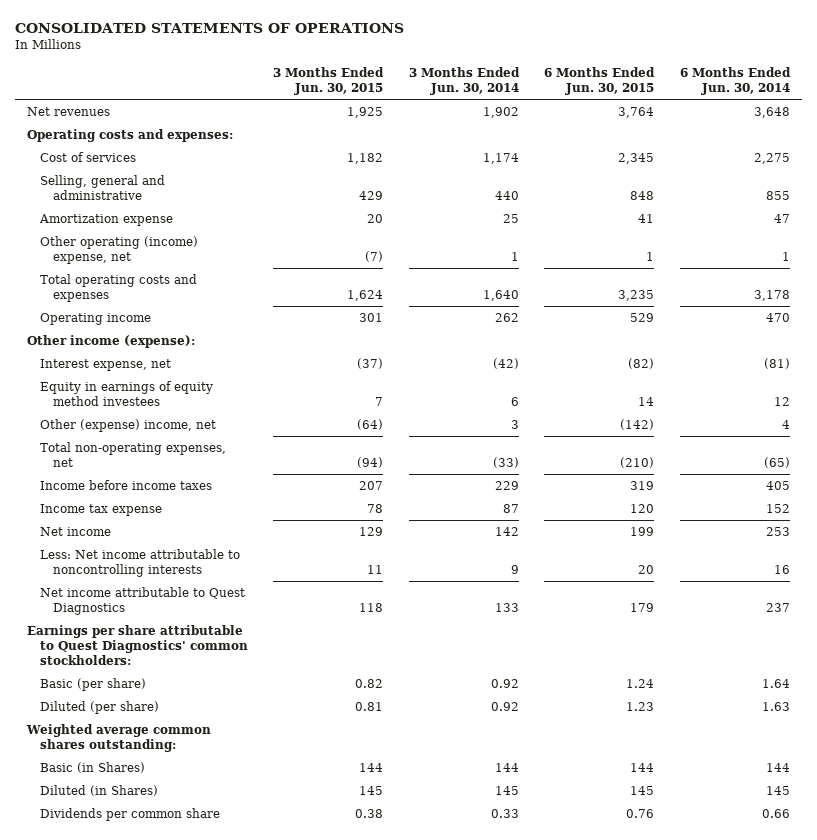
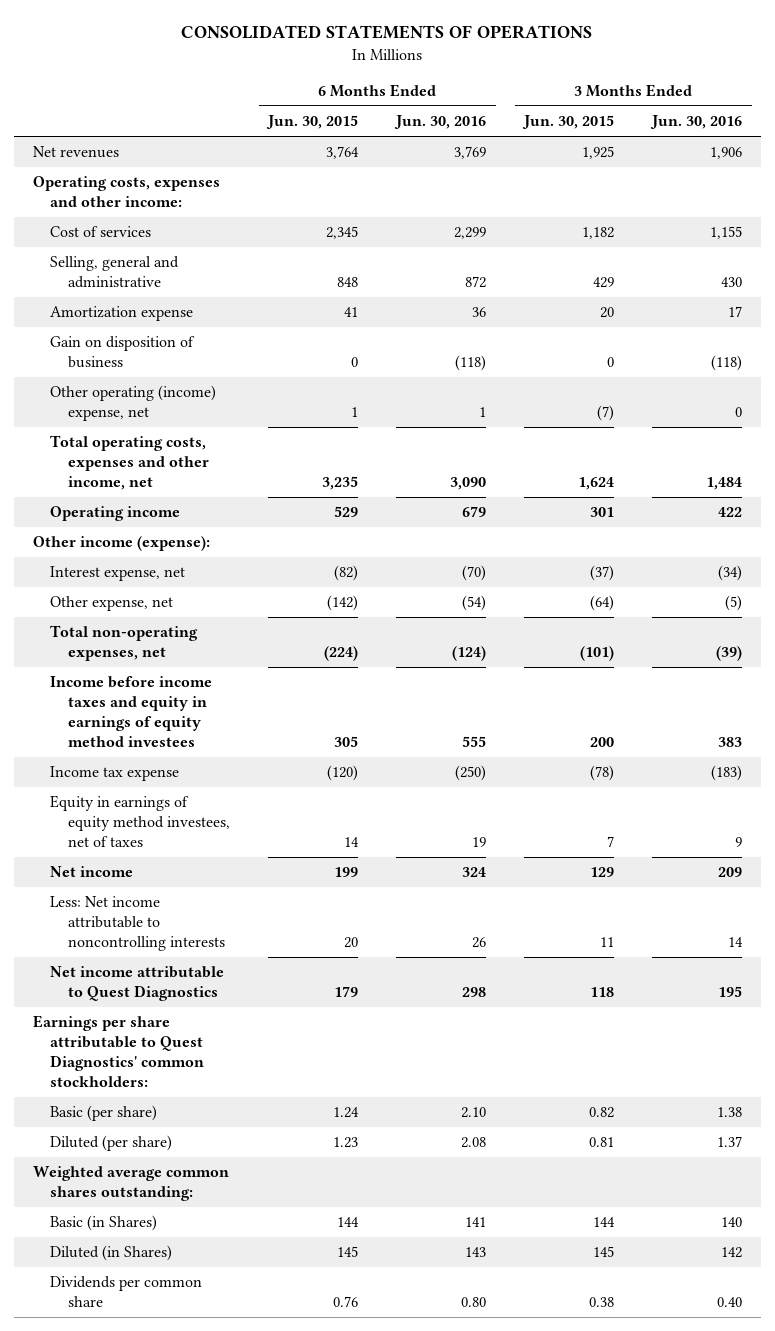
- | 3 Months Ended Jun. 30, 2015 | 3 Months Ended Jun. 30, 2014 | 6 Months Ended Jun. 30, 2015 | 6 Months Ended Jun. 30, 2014
+ | 6 Months Ended Jun. 30, 2015 | 6 Months Ended Jun. 30, 2016 | 3 Months Ended Jun. 30, 2015 | 3 Months Ended Jun. 30, 2016
- Operating costs and expenses:
+ Operating costs, expenses and other income:
+ Gain on disposition of business | 0 | (118) | 0 | (118)
- Total operating costs and expenses | 1,624 | 1,640 | 3,235 | 3,178
+ Total operating costs, expenses and other income, net | 3,235 | 3,090 | 1,624 | 1,484
- Equity in earnings of equity method investees | 7 | 6 | 14 | 12
- Other (expense) income, net | (64) | 3 | (142) | 4
- Total non-operating expenses, net | (94) | (33) | (210) | (65)
- Income before income taxes | 207 | 229 | 319 | 405
- Income tax expense | 78 | 87 | 120 | 152
+ Other expense, net | (142) | (54) | (64) | (5)
+ Total non-operating expenses, net | (224) | (124) | (101) | (39)
+ Income before income taxes and equity in earnings of equity method investees | 305 | 555 | 200 | 383
+ Income tax expense | (120) | (250) | (78) | (183)
+ Equity in earnings of equity method investees, net of taxes | 14 | 19 | 7 | 9

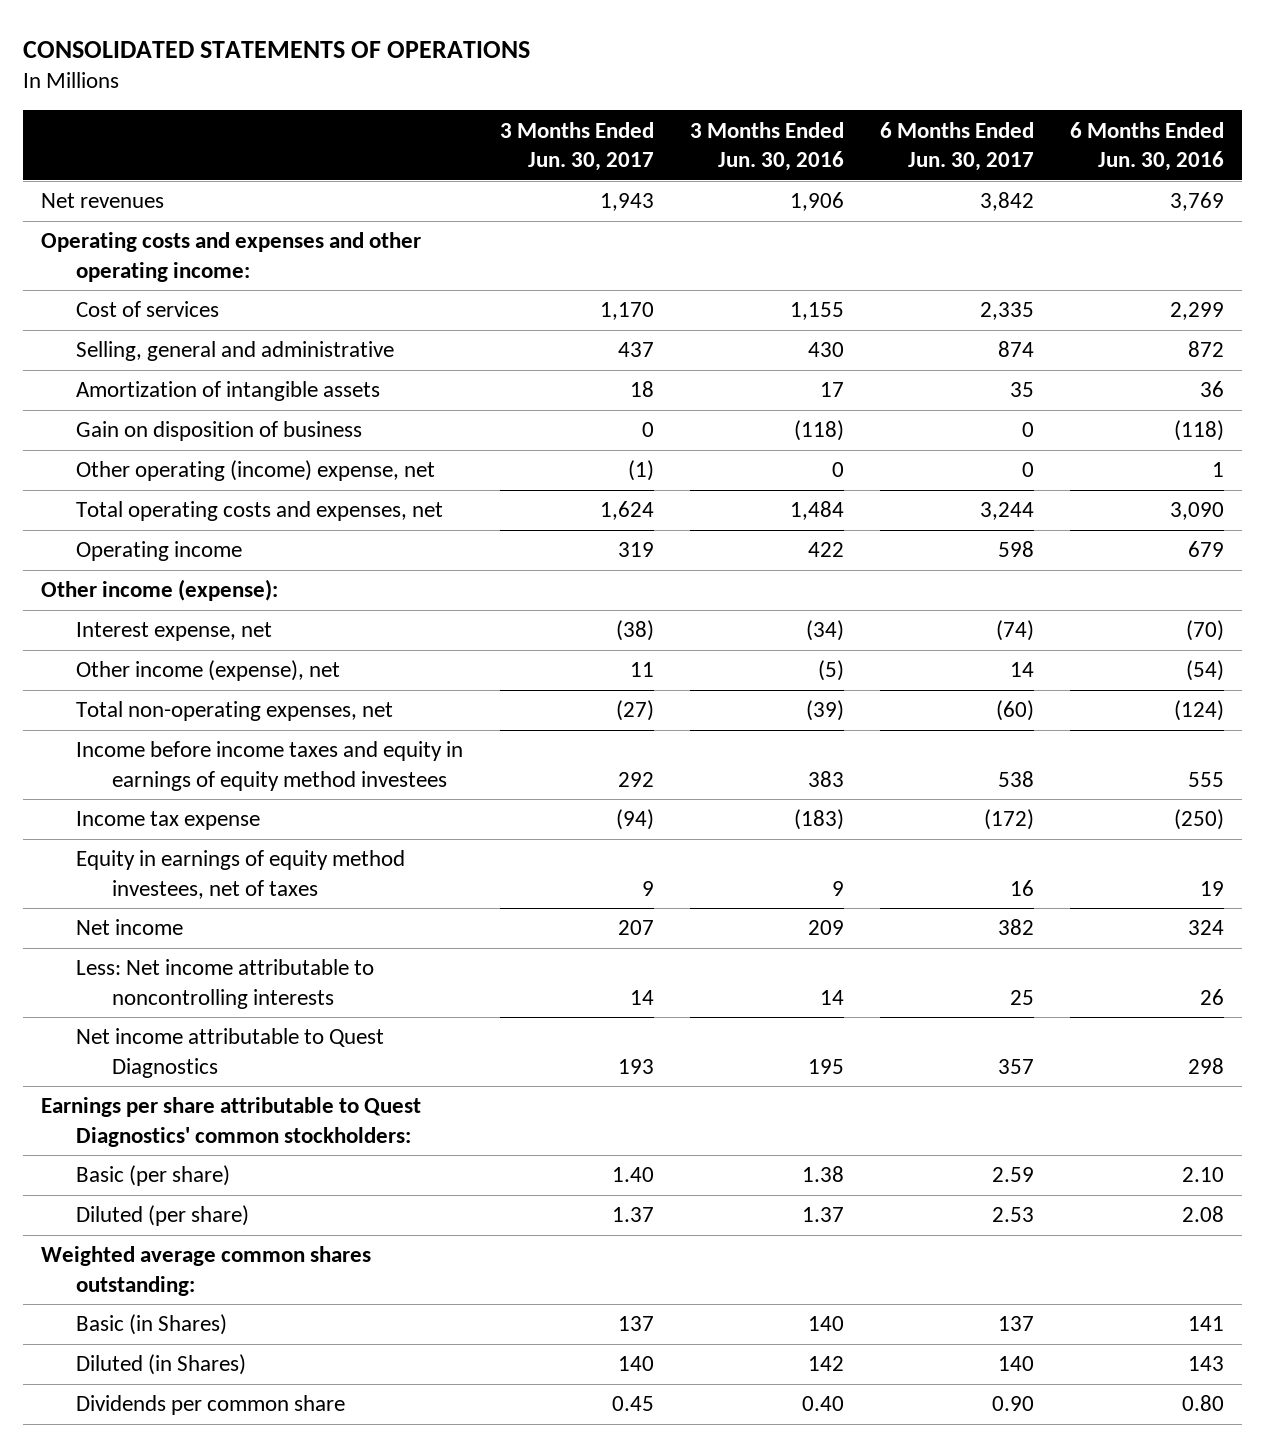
- | 6 Months Ended Jun. 30, 2015 | 6 Months Ended Jun. 30, 2016 | 3 Months Ended Jun. 30, 2015 | 3 Months Ended Jun. 30, 2016
+ | 3 Months Ended Jun. 30, 2017 | 3 Months Ended Jun. 30, 2016 | 6 Months Ended Jun. 30, 2017 | 6 Months Ended Jun. 30, 2016
- Operating costs, expenses and other income:
+ Operating costs and expenses and other operating income:
- Amortization expense | 41 | 36 | 20 | 17
+ Amortization of intangible assets | 18 | 17 | 35 | 36
- Total operating costs, expenses and other income, net | 3,235 | 3,090 | 1,624 | 1,484
+ Total operating costs and expenses, net | 1,624 | 1,484 | 3,244 | 3,090
- Other expense, net | (142) | (54) | (64) | (5)
+ Other income (expense), net | 11 | (5) | 14 | (54)

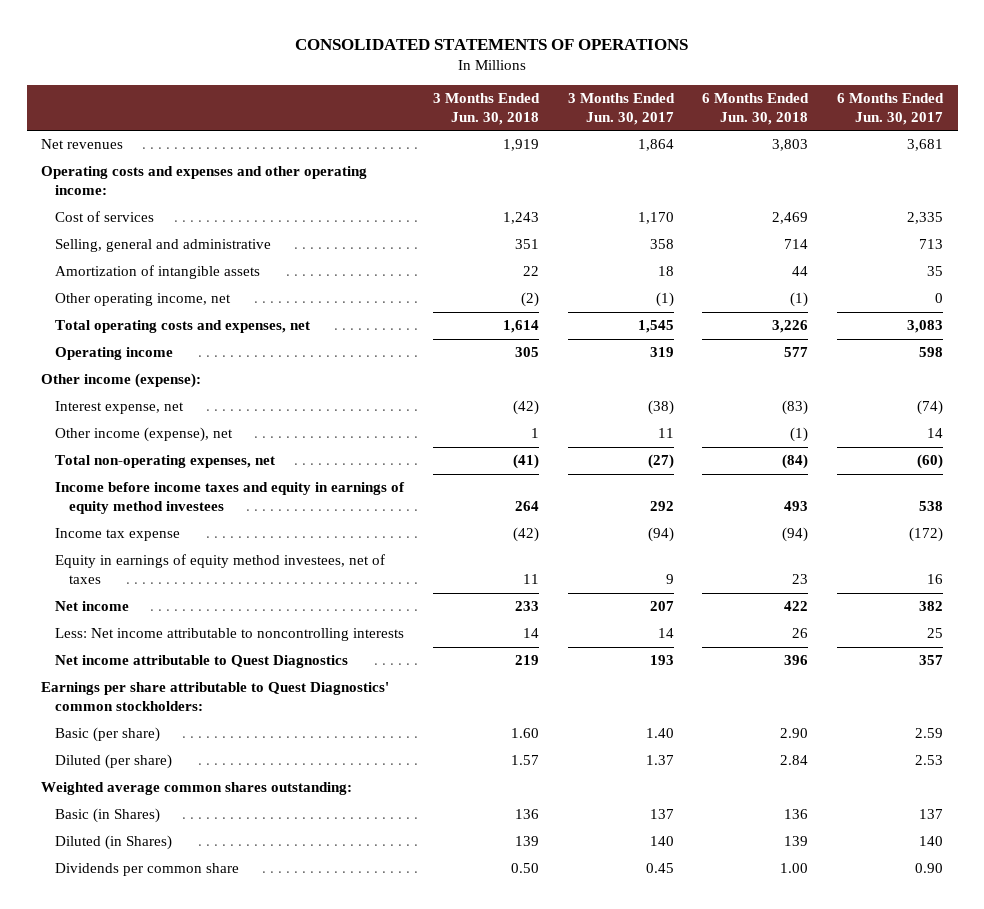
- | 3 Months Ended Jun. 30, 2017 | 3 Months Ended Jun. 30, 2016 | 6 Months Ended Jun. 30, 2017 | 6 Months Ended Jun. 30, 2016
+ | 3 Months Ended Jun. 30, 2018 | 3 Months Ended Jun. 30, 2017 | 6 Months Ended Jun. 30, 2018 | 6 Months Ended Jun. 30, 2017
- Net revenues | 1,943 | 1,906 | 3,842 | 3,769
+ Net revenues | 1,919 | 1,864 | 3,803 | 3,681
- Selling, general and administrative | 437 | 430 | 874 | 872
+ Selling, general and administrative | 351 | 358 | 714 | 713
- Gain on disposition of business | 0 | (118) | 0 | (118)
- Other operating (income) expense, net | (1) | 0 | 0 | 1
- Total operating costs and expenses, net | 1,624 | 1,484 | 3,244 | 3,090
+ Other operating income, net | (2) | (1) | (1) | 0
+ Total operating costs and expenses, net | 1,614 | 1,545 | 3,226 | 3,083

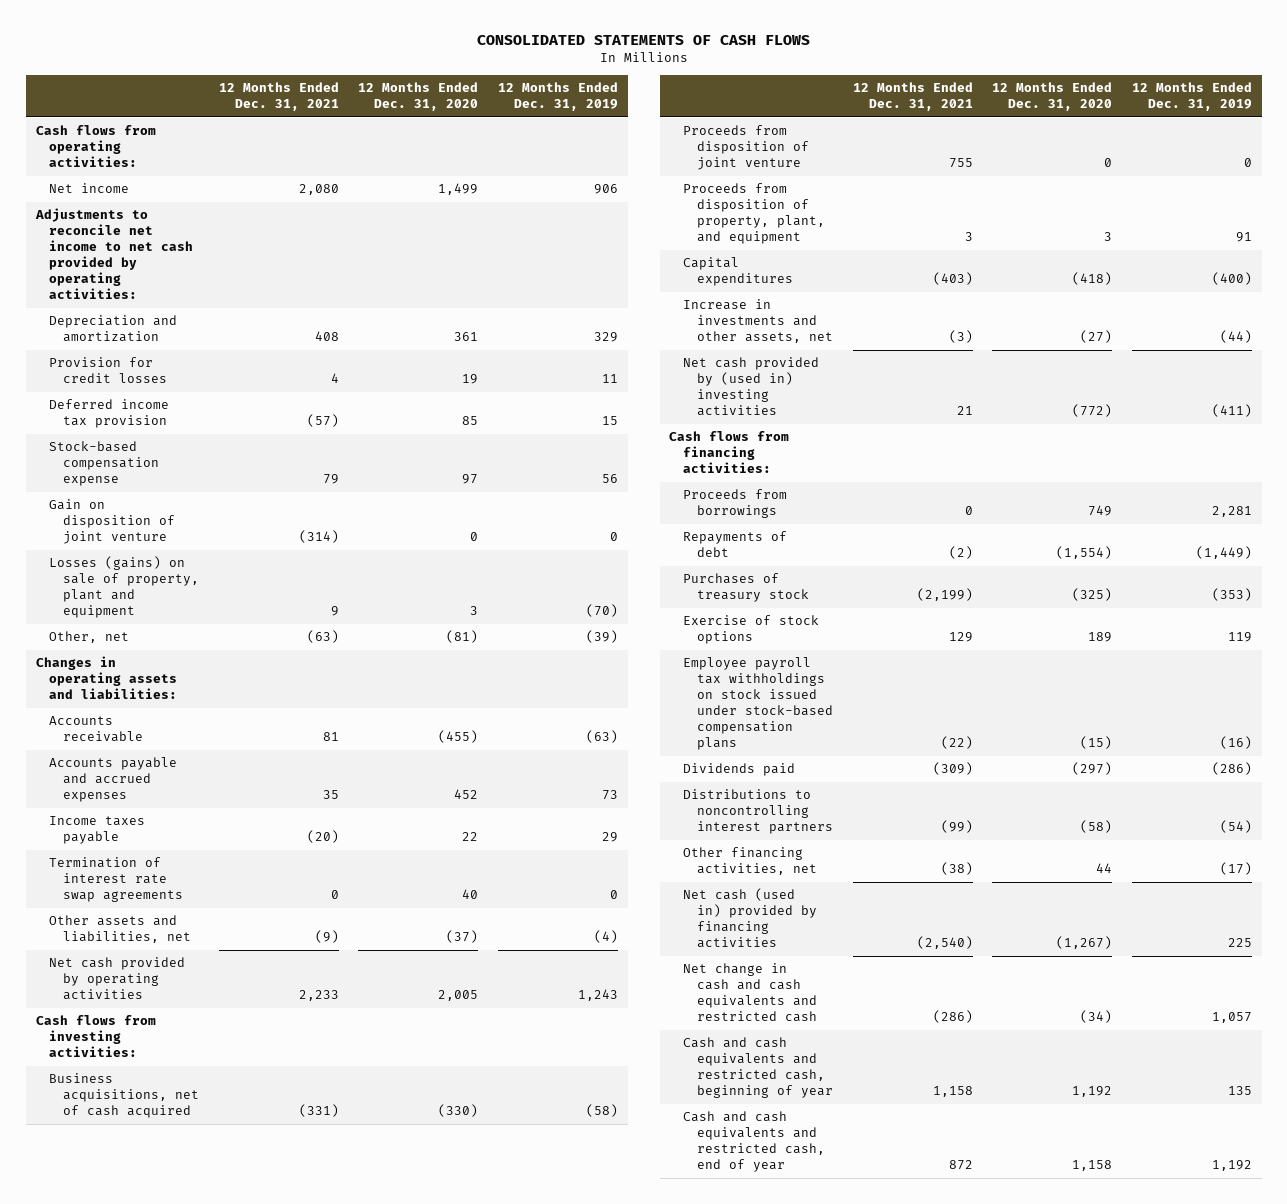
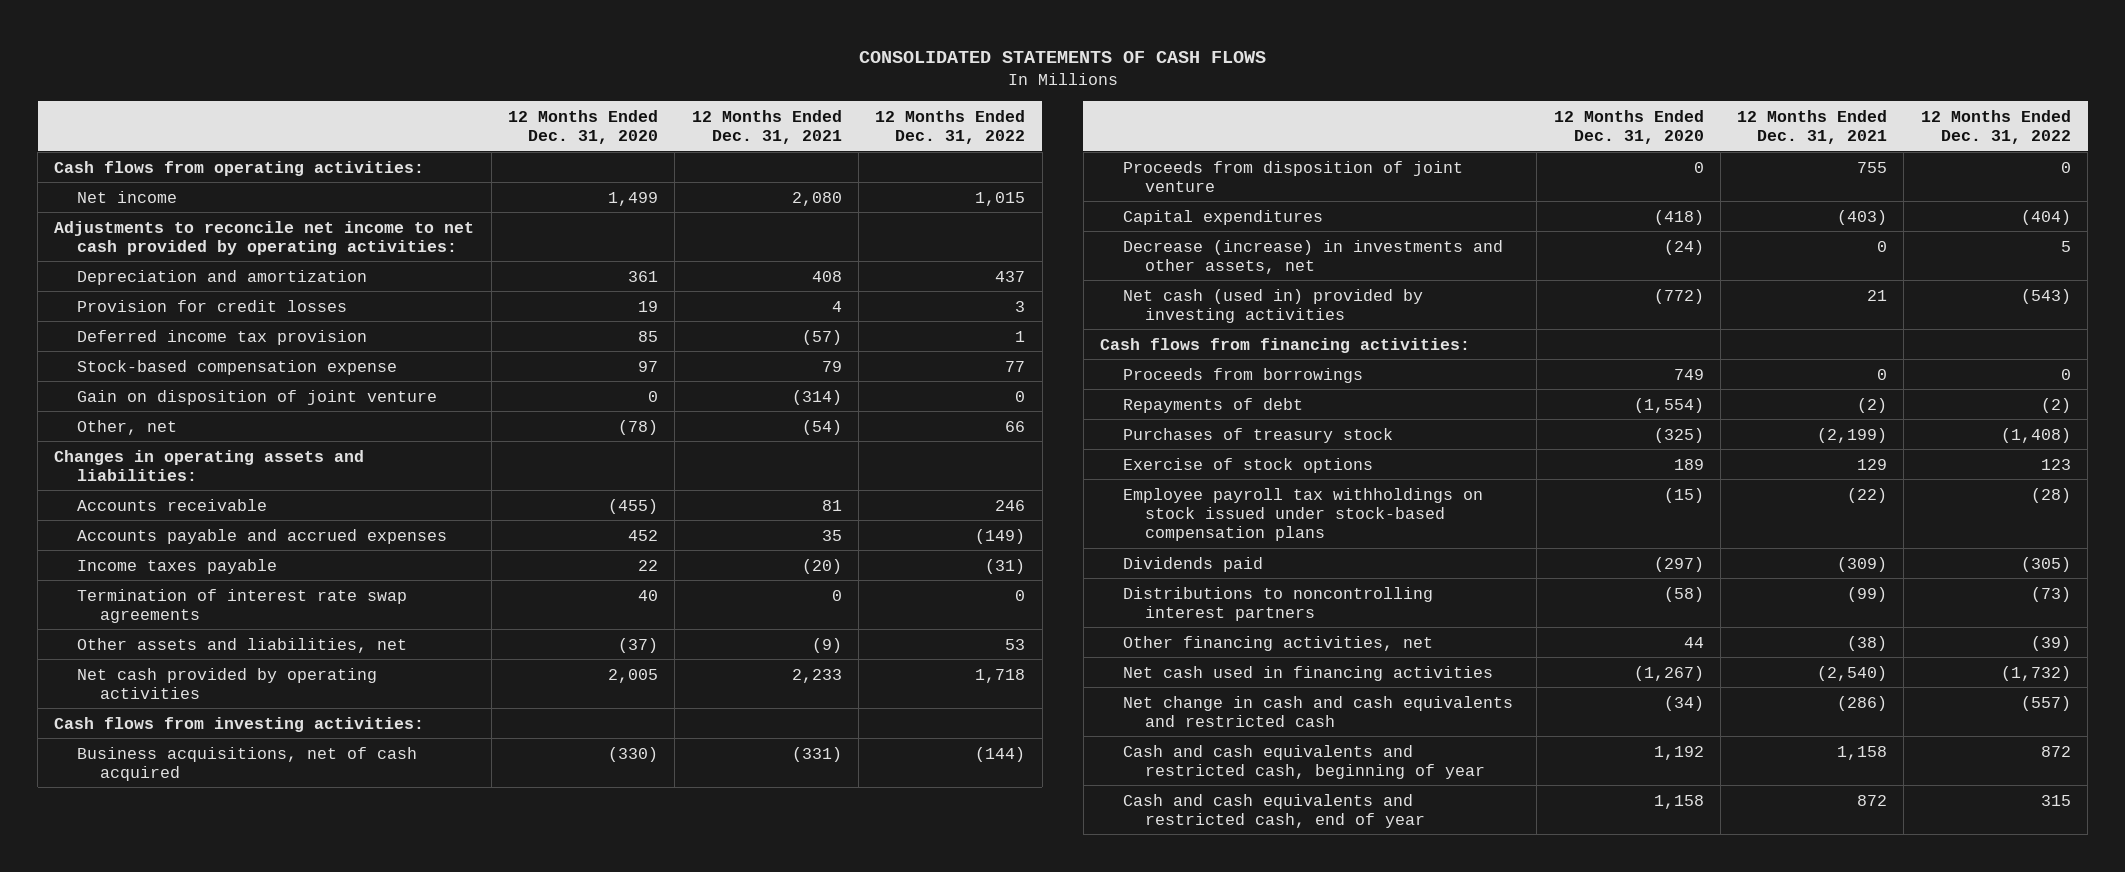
- | 12 Months Ended Dec. 31, 2021 | 12 Months Ended Dec. 31, 2020 | 12 Months Ended Dec. 31, 2019
+ | 12 Months Ended Dec. 31, 2020 | 12 Months Ended Dec. 31, 2021 | 12 Months Ended Dec. 31, 2022
- Losses (gains) on sale of property, plant and equipment | 9 | 3 | (70)
- Other, net | (63) | (81) | (39)
+ Other, net | (78) | (54) | 66
- Proceeds from disposition of property, plant, and equipment | 3 | 3 | 91
- Increase in investments and other assets, net | (3) | (27) | (44)
- Net cash provided by (used in) investing activities | 21 | (772) | (411)
+ Decrease (increase) in investments and other assets, net | (24) | 0 | 5
+ Net cash (used in) provided by investing activities | (772) | 21 | (543)
- Net cash (used in) provided by financing activities | (2,540) | (1,267) | 225
+ Net cash used in financing activities | (1,267) | (2,540) | (1,732)

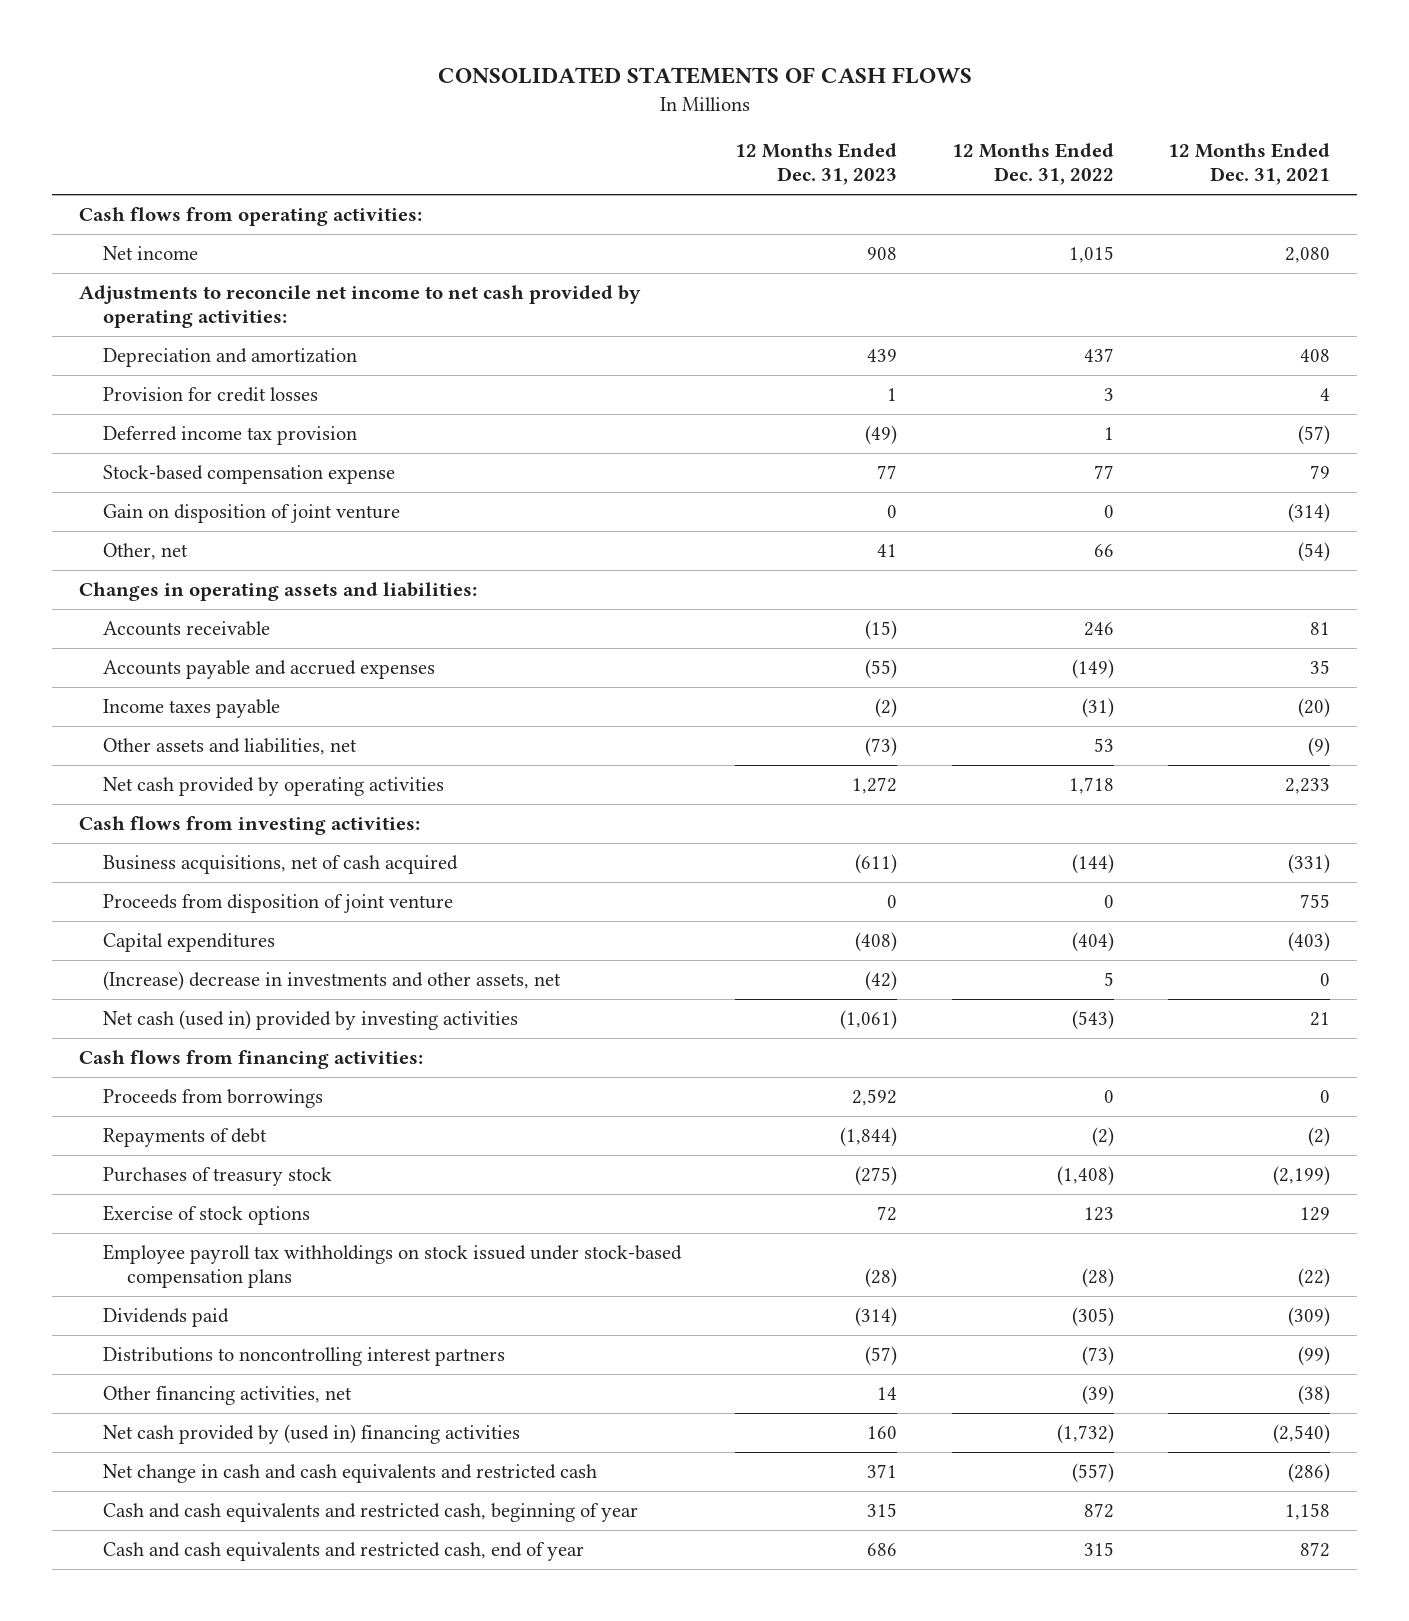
- | 12 Months Ended Dec. 31, 2020 | 12 Months Ended Dec. 31, 2021 | 12 Months Ended Dec. 31, 2022
+ | 12 Months Ended Dec. 31, 2023 | 12 Months Ended Dec. 31, 2022 | 12 Months Ended Dec. 31, 2021
- Termination of interest rate swap agreements | 40 | 0 | 0
- Decrease (increase) in investments and other assets, net | (24) | 0 | 5
+ (Increase) decrease in investments and other assets, net | (42) | 5 | 0
- Net cash used in financing activities | (1,267) | (2,540) | (1,732)
+ Net cash provided by (used in) financing activities | 160 | (1,732) | (2,540)

